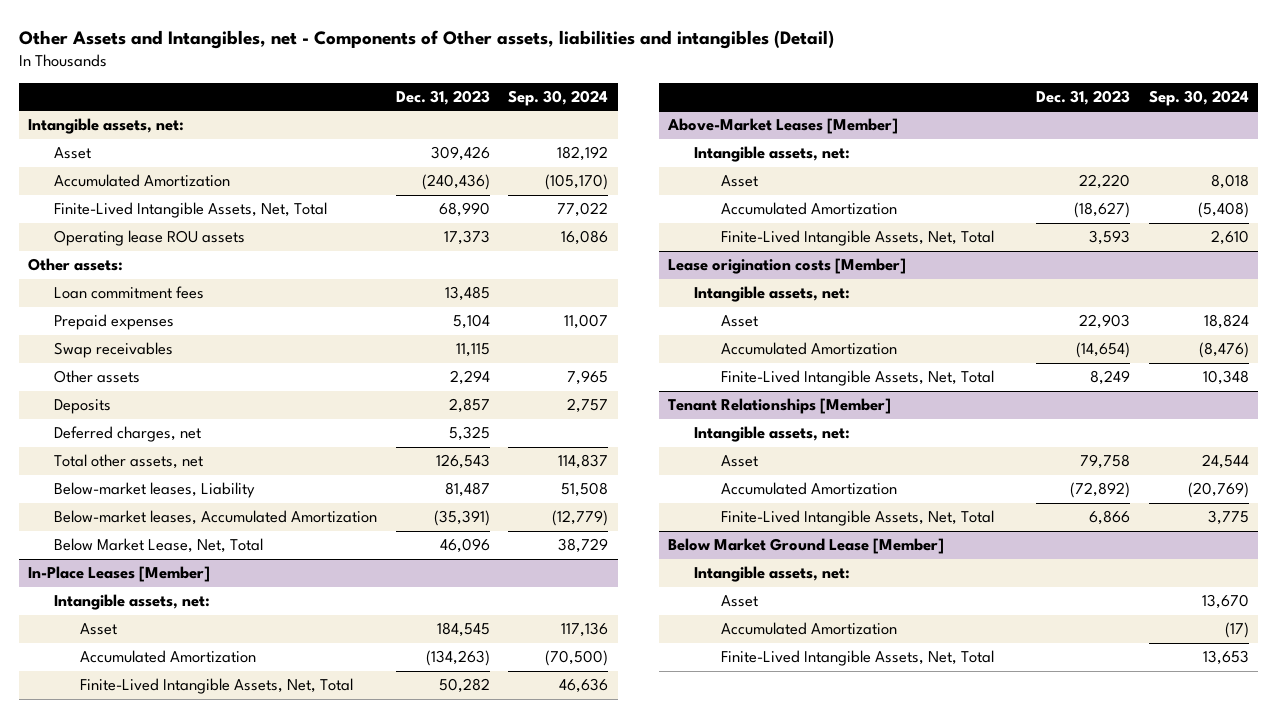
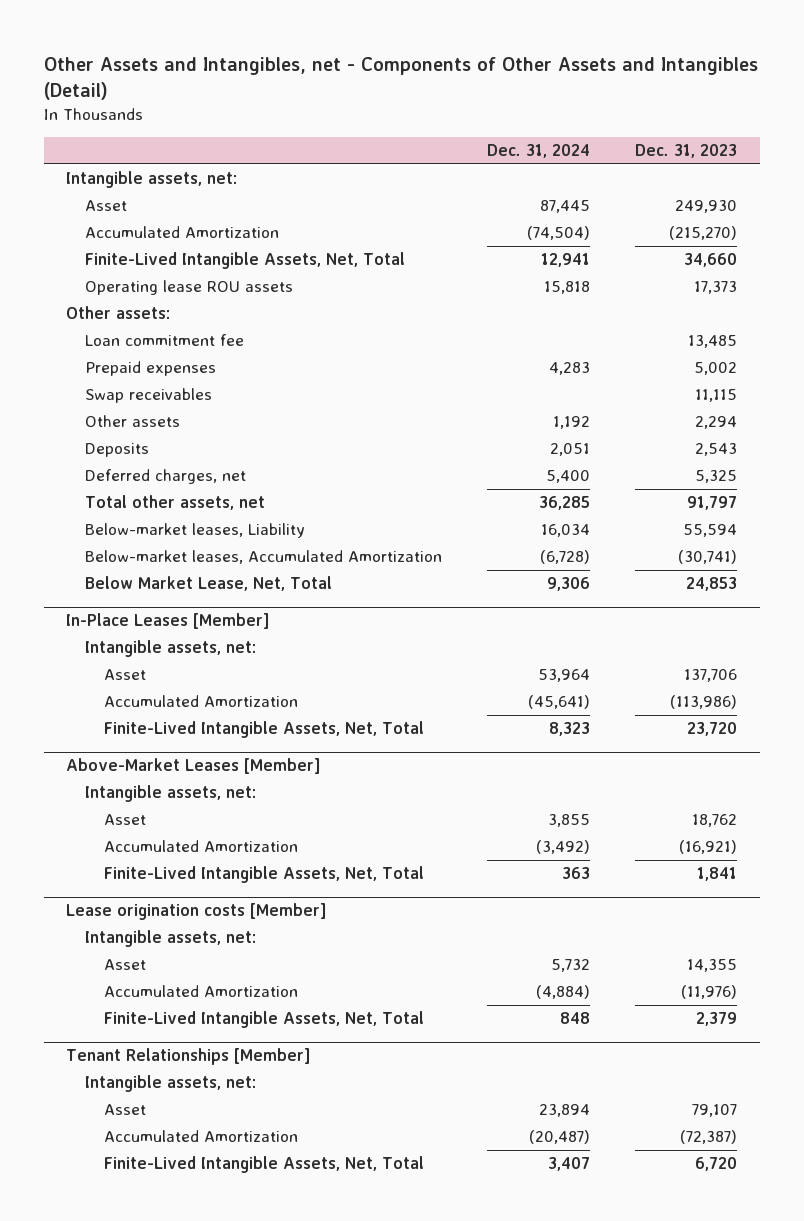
- Other Assets and Intangibles, net - Components of Other assets, liabilities and intangibles (Detail)
+ Other Assets and Intangibles, net - Components of Other Assets and Intangibles (Detail)
- | Dec. 31, 2023 | Sep. 30, 2024
+ | Dec. 31, 2024 | Dec. 31, 2023
- Asset | 309,426 | 182,192
- Accumulated Amortization | (240,436) | (105,170)
- Finite-Lived Intangible Assets, Net, Total | 68,990 | 77,022
+ Asset | 87,445 | 249,930
+ Accumulated Amortization | (74,504) | (215,270)
+ Finite-Lived Intangible Assets, Net, Total | 12,941 | 34,660
- Loan commitment fees | 13,485 |
- Prepaid expenses | 5,104 | 11,007
+ Loan commitment fee | | 13,485
+ Prepaid expenses | 4,283 | 5,002
- Deposits | 2,857 | 2,757
+ Deposits | 2,051 | 2,543
- Total other assets, net | 126,543 | 114,837
- Below-market leases, Liability | 81,487 | 51,508
- Below-market leases, Accumulated Amortization | (35,391) | (12,779)
- Below Market Lease, Net, Total | 46,096 | 38,729
+ Total other assets, net | 36,285 | 91,797
+ Below-market leases, Liability | 16,034 | 55,594
+ Below-market leases, Accumulated Amortization | (6,728) | (30,741)
+ Below Market Lease, Net, Total | 9,306 | 24,853
@ In-Place Leases [Member]
- Asset | 184,545 | 117,136
- Accumulated Amortization | (134,263) | (70,500)
- Finite-Lived Intangible Assets, Net, Total | 50,282 | 46,636
+ Asset | 53,964 | 137,706
+ Accumulated Amortization | (45,641) | (113,986)
+ Finite-Lived Intangible Assets, Net, Total | 8,323 | 23,720
@ Above-Market Leases [Member]
- Asset | 22,220 | 8,018
- Accumulated Amortization | (18,627) | (5,408)
- Finite-Lived Intangible Assets, Net, Total | 3,593 | 2,610
+ Asset | 3,855 | 18,762
+ Accumulated Amortization | (3,492) | (16,921)
+ Finite-Lived Intangible Assets, Net, Total | 363 | 1,841
@ Lease origination costs [Member]
- Asset | 22,903 | 18,824
- Accumulated Amortization | (14,654) | (8,476)
- Finite-Lived Intangible Assets, Net, Total | 8,249 | 10,348
+ Asset | 5,732 | 14,355
+ Accumulated Amortization | (4,884) | (11,976)
+ Finite-Lived Intangible Assets, Net, Total | 848 | 2,379
@ Tenant Relationships [Member]
- Asset | 79,758 | 24,544
- Accumulated Amortization | (72,892) | (20,769)
- Finite-Lived Intangible Assets, Net, Total | 6,866 | 3,775
- Below Market Ground Lease [Member]
- Intangible assets, net:
- Asset | | 13,670
- Accumulated Amortization | | (17)
- Finite-Lived Intangible Assets, Net, Total | | 13,653
@ Tenant Relationships [Member]
+ Asset | 23,894 | 79,107
+ Accumulated Amortization | (20,487) | (72,387)
+ Finite-Lived Intangible Assets, Net, Total | 3,407 | 6,720

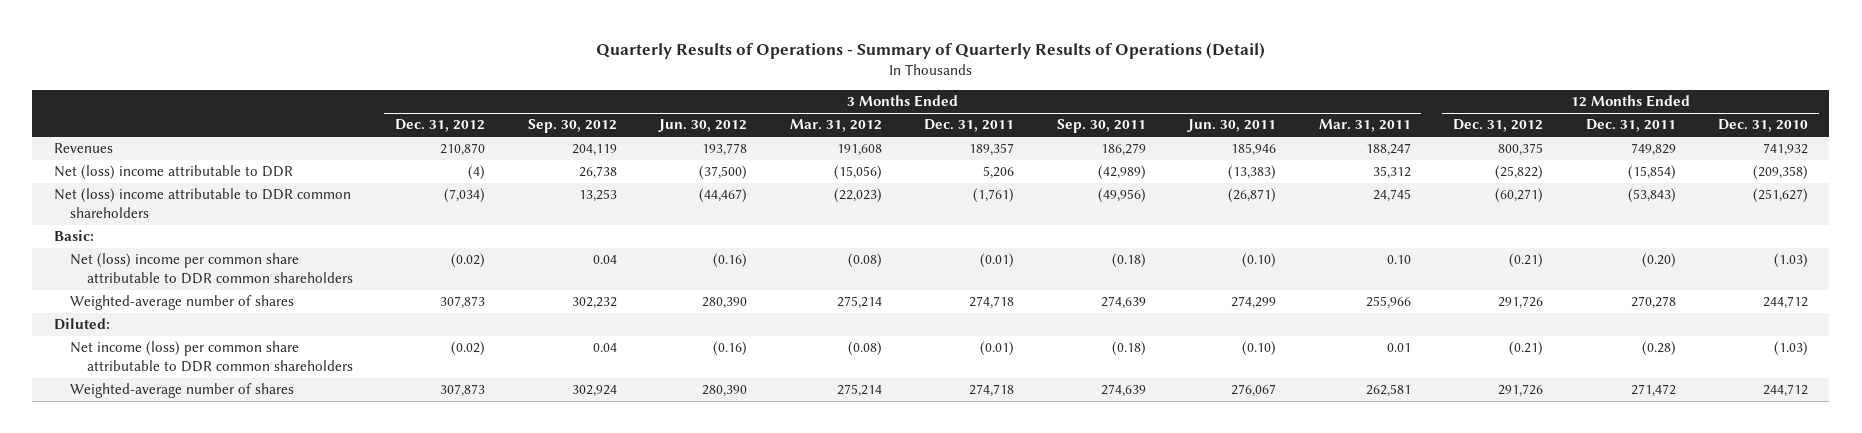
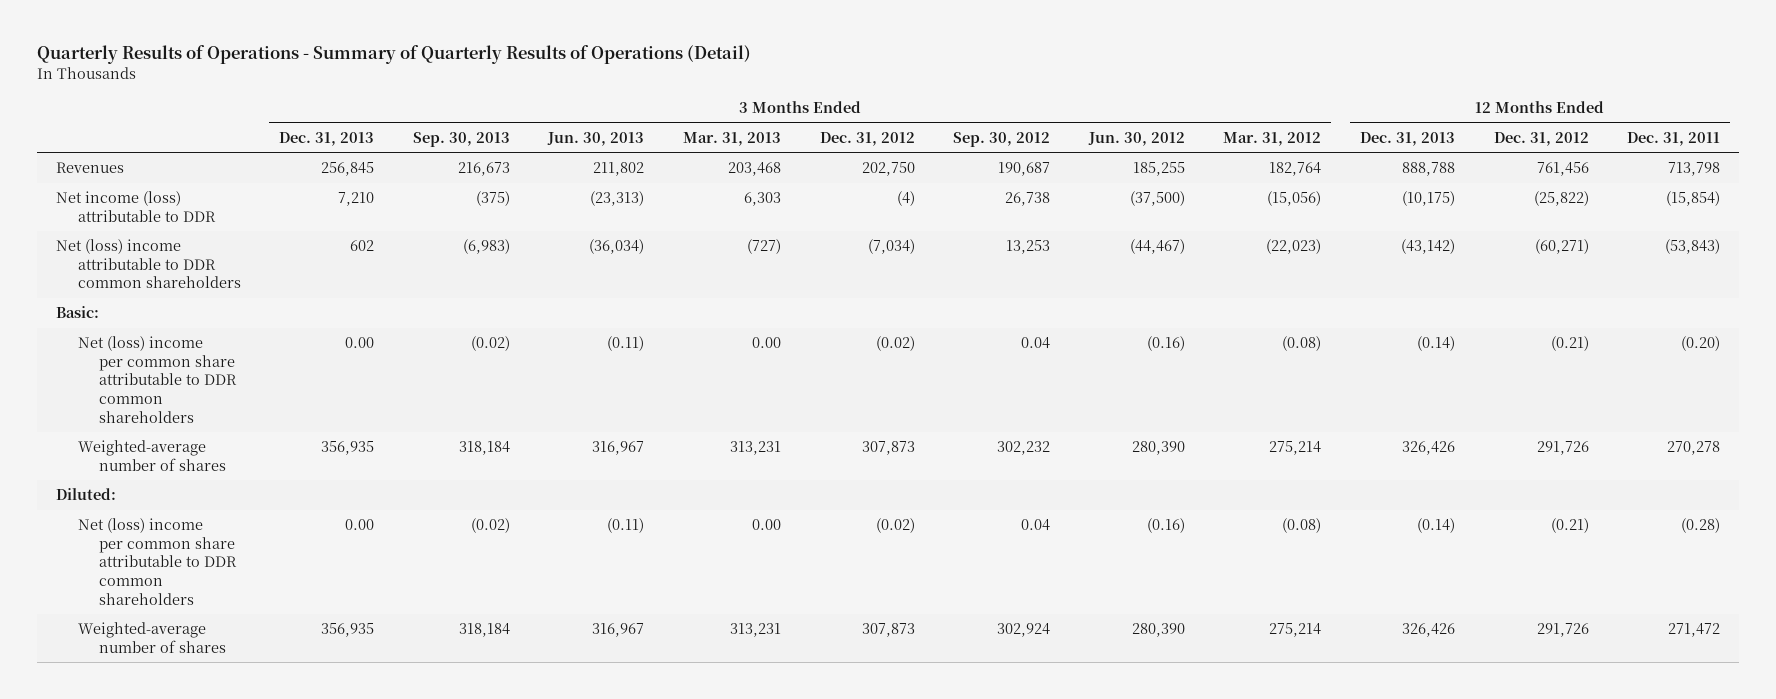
- | 3 Months Ended Dec. 31, 2012 | 3 Months Ended Sep. 30, 2012 | 3 Months Ended Jun. 30, 2012 | 3 Months Ended Mar. 31, 2012 | 3 Months Ended Dec. 31, 2011 | 3 Months Ended Sep. 30, 2011 | 3 Months Ended Jun. 30, 2011 | 3 Months Ended Mar. 31, 2011 | 12 Months Ended Dec. 31, 2012 | 12 Months Ended Dec. 31, 2011 | 12 Months Ended Dec. 31, 2010
+ | 3 Months Ended Dec. 31, 2013 | 3 Months Ended Sep. 30, 2013 | 3 Months Ended Jun. 30, 2013 | 3 Months Ended Mar. 31, 2013 | 3 Months Ended Dec. 31, 2012 | 3 Months Ended Sep. 30, 2012 | 3 Months Ended Jun. 30, 2012 | 3 Months Ended Mar. 31, 2012 | 12 Months Ended Dec. 31, 2013 | 12 Months Ended Dec. 31, 2012 | 12 Months Ended Dec. 31, 2011
- Revenues | 210,870 | 204,119 | 193,778 | 191,608 | 189,357 | 186,279 | 185,946 | 188,247 | 800,375 | 749,829 | 741,932
- Net (loss) income attributable to DDR | (4) | 26,738 | (37,500) | (15,056) | 5,206 | (42,989) | (13,383) | 35,312 | (25,822) | (15,854) | (209,358)
+ Revenues | 256,845 | 216,673 | 211,802 | 203,468 | 202,750 | 190,687 | 185,255 | 182,764 | 888,788 | 761,456 | 713,798
+ Net income (loss) attributable to DDR | 7,210 | (375) | (23,313) | 6,303 | (4) | 26,738 | (37,500) | (15,056) | (10,175) | (25,822) | (15,854)
- Net income (loss) per common share attributable to DDR common shareholders | (0.02) | 0.04 | (0.16) | (0.08) | (0.01) | (0.18) | (0.10) | 0.01 | (0.21) | (0.28) | (1.03)
+ Net (loss) income per common share attributable to DDR common shareholders | 0.00 | (0.02) | (0.11) | 0.00 | (0.02) | 0.04 | (0.16) | (0.08) | (0.14) | (0.21) | (0.28)

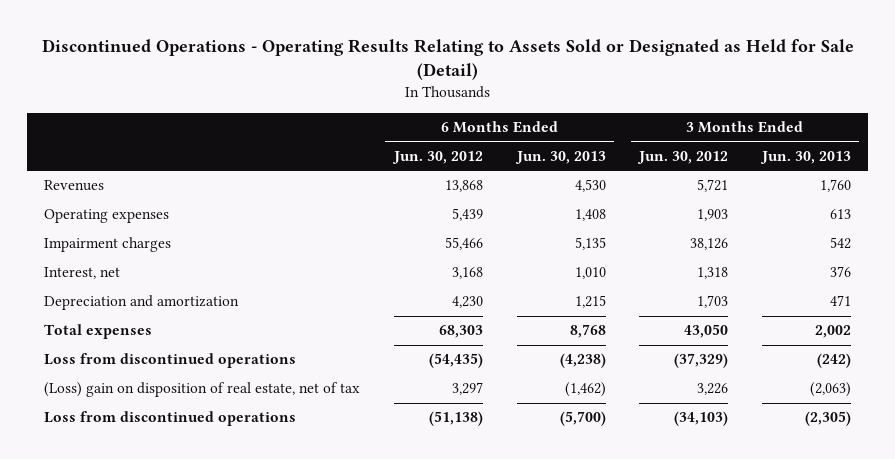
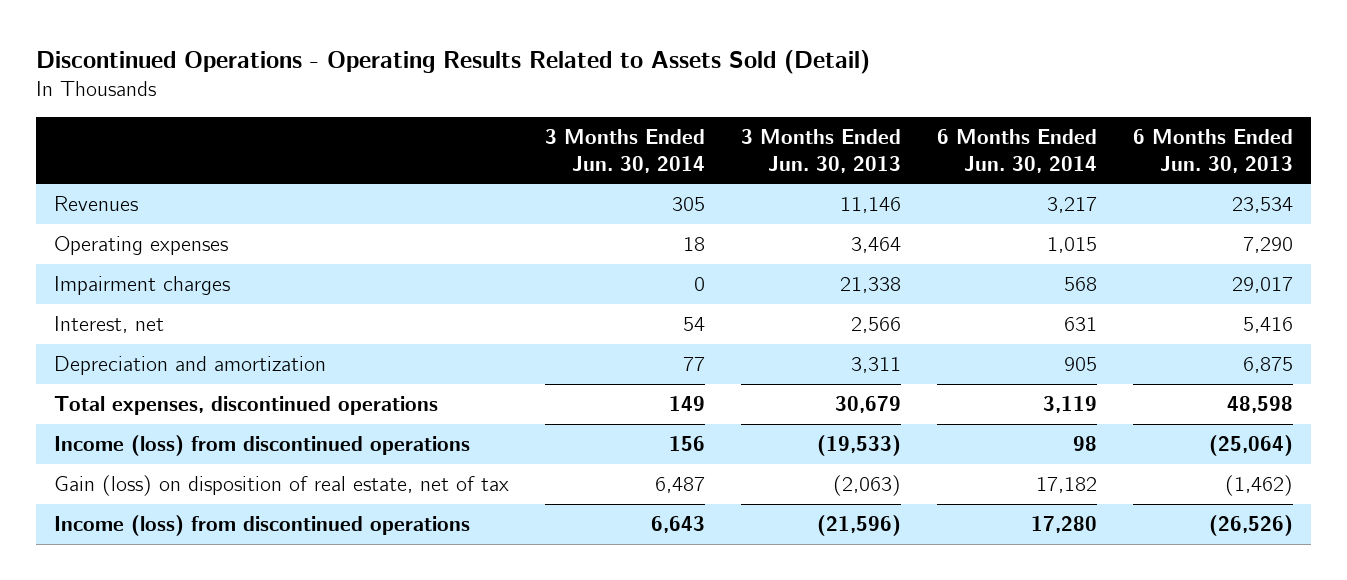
- Discontinued Operations - Operating Results Relating to Assets Sold or Designated as Held for Sale (Detail)
+ Discontinued Operations - Operating Results Related to Assets Sold (Detail)
- | 6 Months Ended Jun. 30, 2012 | 6 Months Ended Jun. 30, 2013 | 3 Months Ended Jun. 30, 2012 | 3 Months Ended Jun. 30, 2013
+ | 3 Months Ended Jun. 30, 2014 | 3 Months Ended Jun. 30, 2013 | 6 Months Ended Jun. 30, 2014 | 6 Months Ended Jun. 30, 2013
- Revenues | 13,868 | 4,530 | 5,721 | 1,760
- Operating expenses | 5,439 | 1,408 | 1,903 | 613
- Impairment charges | 55,466 | 5,135 | 38,126 | 542
- Interest, net | 3,168 | 1,010 | 1,318 | 376
- Depreciation and amortization | 4,230 | 1,215 | 1,703 | 471
- Total expenses | 68,303 | 8,768 | 43,050 | 2,002
- Loss from discontinued operations | (54,435) | (4,238) | (37,329) | (242)
- (Loss) gain on disposition of real estate, net of tax | 3,297 | (1,462) | 3,226 | (2,063)
- Loss from discontinued operations | (51,138) | (5,700) | (34,103) | (2,305)
+ Revenues | 305 | 11,146 | 3,217 | 23,534
+ Operating expenses | 18 | 3,464 | 1,015 | 7,290
+ Impairment charges | 0 | 21,338 | 568 | 29,017
+ Interest, net | 54 | 2,566 | 631 | 5,416
+ Depreciation and amortization | 77 | 3,311 | 905 | 6,875
+ Total expenses, discontinued operations | 149 | 30,679 | 3,119 | 48,598
+ Income (loss) from discontinued operations | 156 | (19,533) | 98 | (25,064)
+ Gain (loss) on disposition of real estate, net of tax | 6,487 | (2,063) | 17,182 | (1,462)
+ Income (loss) from discontinued operations | 6,643 | (21,596) | 17,280 | (26,526)

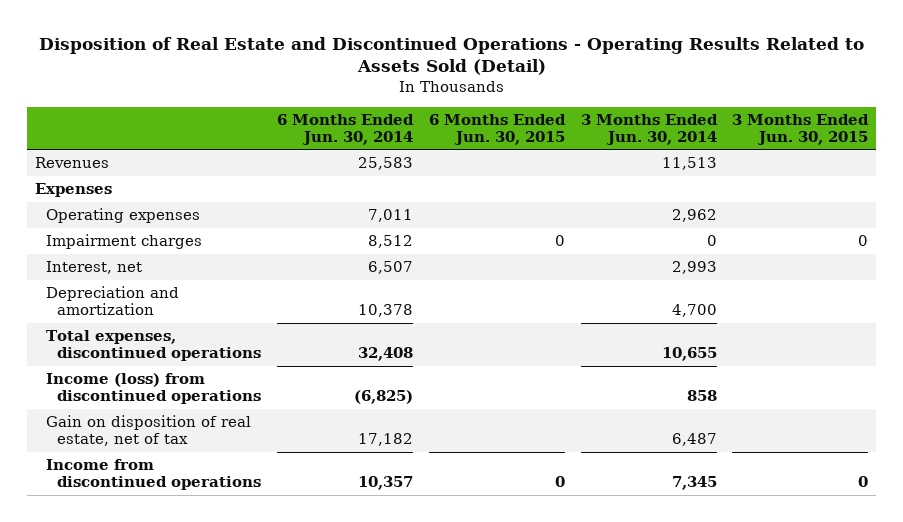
- Discontinued Operations - Operating Results Related to Assets Sold (Detail)
+ Disposition of Real Estate and Discontinued Operations - Operating Results Related to Assets Sold (Detail)
- | 3 Months Ended Jun. 30, 2014 | 3 Months Ended Jun. 30, 2013 | 6 Months Ended Jun. 30, 2014 | 6 Months Ended Jun. 30, 2013
+ | 6 Months Ended Jun. 30, 2014 | 6 Months Ended Jun. 30, 2015 | 3 Months Ended Jun. 30, 2014 | 3 Months Ended Jun. 30, 2015
- Revenues | 305 | 11,146 | 3,217 | 23,534
- Operating expenses | 18 | 3,464 | 1,015 | 7,290
- Impairment charges | 0 | 21,338 | 568 | 29,017
- Interest, net | 54 | 2,566 | 631 | 5,416
- Depreciation and amortization | 77 | 3,311 | 905 | 6,875
- Total expenses, discontinued operations | 149 | 30,679 | 3,119 | 48,598
- Income (loss) from discontinued operations | 156 | (19,533) | 98 | (25,064)
- Gain (loss) on disposition of real estate, net of tax | 6,487 | (2,063) | 17,182 | (1,462)
- Income (loss) from discontinued operations | 6,643 | (21,596) | 17,280 | (26,526)
+ Revenues | 25,583 | | 11,513 |
+ Expenses
+ Operating expenses | 7,011 | | 2,962 |
+ Impairment charges | 8,512 | 0 | 0 | 0
+ Interest, net | 6,507 | | 2,993 |
+ Depreciation and amortization | 10,378 | | 4,700 |
+ Total expenses, discontinued operations | 32,408 | | 10,655 |
+ Income (loss) from discontinued operations | (6,825) | | 858 |
+ Gain on disposition of real estate, net of tax | 17,182 | | 6,487 |
+ Income from discontinued operations | 10,357 | 0 | 7,345 | 0

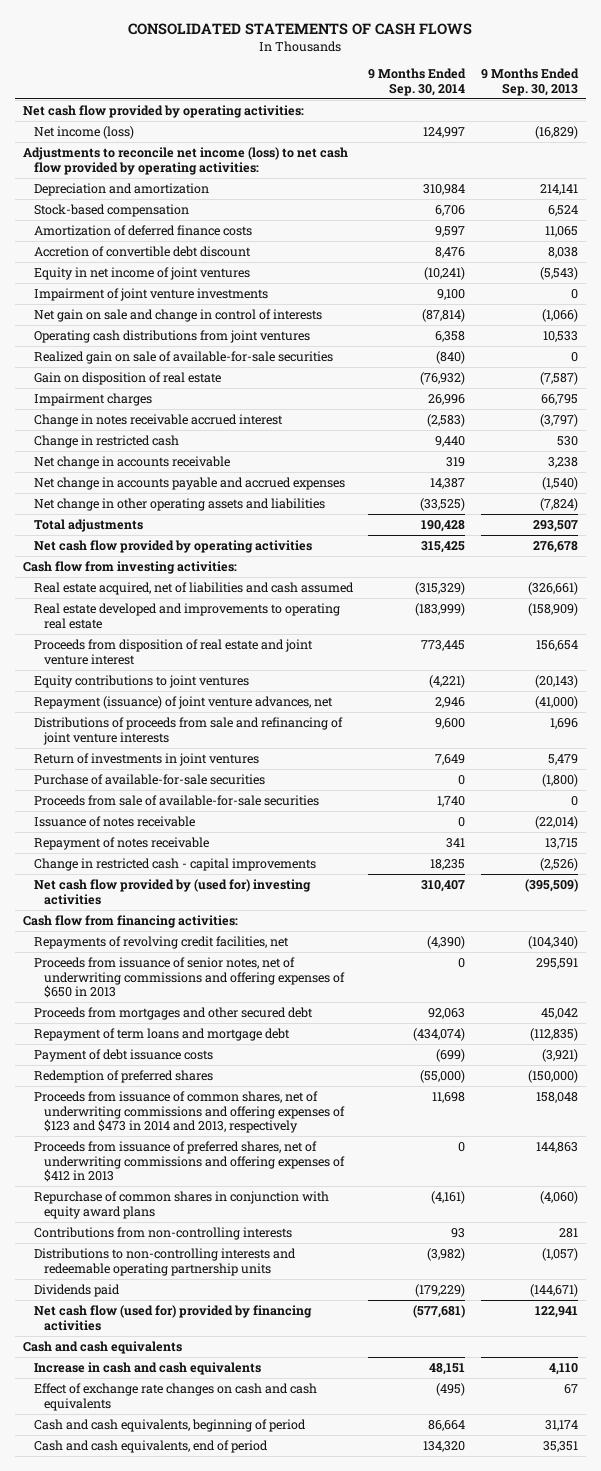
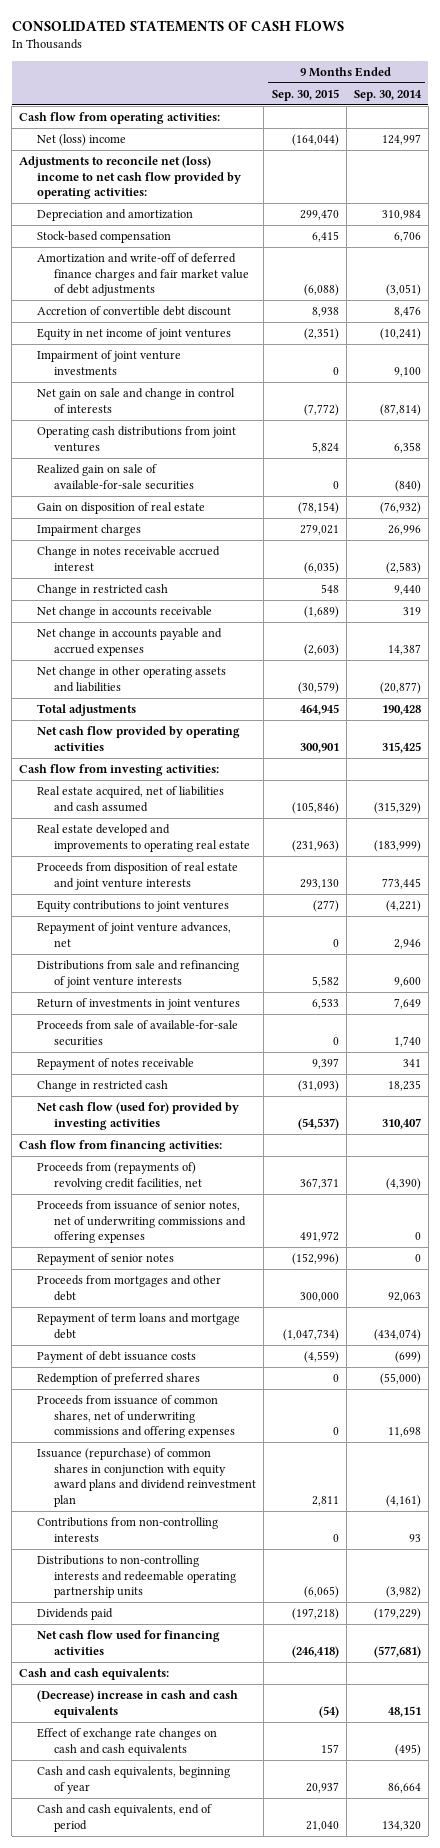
- | 9 Months Ended Sep. 30, 2014 | 9 Months Ended Sep. 30, 2013
+ | 9 Months Ended Sep. 30, 2015 | 9 Months Ended Sep. 30, 2014
- Net cash flow provided by operating activities:
- Net income (loss) | 124,997 | (16,829)
- Adjustments to reconcile net income (loss) to net cash flow provided by operating activities:
+ Cash flow from operating activities:
+ Net (loss) income | (164,044) | 124,997
+ Adjustments to reconcile net (loss) income to net cash flow provided by operating activities:
- Amortization of deferred finance costs | 9,597 | 11,065
+ Amortization and write-off of deferred finance charges and fair market value of debt adjustments | (6,088) | (3,051)
- Net change in other operating assets and liabilities | (33,525) | (7,824)
+ Net change in other operating assets and liabilities | (30,579) | (20,877)
- Proceeds from disposition of real estate and joint venture interest | 773,445 | 156,654
+ Proceeds from disposition of real estate and joint venture interests | 293,130 | 773,445
- Repayment (issuance) of joint venture advances, net | 2,946 | (41,000)
- Distributions of proceeds from sale and refinancing of joint venture interests | 9,600 | 1,696
+ Repayment of joint venture advances, net | 0 | 2,946
+ Distributions from sale and refinancing of joint venture interests | 5,582 | 9,600
- Purchase of available-for-sale securities | 0 | (1,800)
- Issuance of notes receivable | 0 | (22,014)
- Change in restricted cash - capital improvements | 18,235 | (2,526)
- Net cash flow provided by (used for) investing activities | 310,407 | (395,509)
+ Change in restricted cash | (31,093) | 18,235
+ Net cash flow (used for) provided by investing activities | (54,537) | 310,407
- Repayments of revolving credit facilities, net | (4,390) | (104,340)
- Proceeds from issuance of senior notes, net of underwriting commissions and offering expenses of $650 in 2013 | 0 | 295,591
- Proceeds from mortgages and other secured debt | 92,063 | 45,042
+ Proceeds from (repayments of) revolving credit facilities, net | 367,371 | (4,390)
+ Proceeds from issuance of senior notes, net of underwriting commissions and offering expenses | 491,972 | 0
+ Repayment of senior notes | (152,996) | 0
+ Proceeds from mortgages and other debt | 300,000 | 92,063
- Proceeds from issuance of common shares, net of underwriting commissions and offering expenses of $123 and $473 in 2014 and 2013, respectively | 11,698 | 158,048
- Proceeds from issuance of preferred shares, net of underwriting commissions and offering expenses of $412 in 2013 | 0 | 144,863
- Repurchase of common shares in conjunction with equity award plans | (4,161) | (4,060)
+ Proceeds from issuance of common shares, net of underwriting commissions and offering expenses | 0 | 11,698
+ Issuance (repurchase) of common shares in conjunction with equity award plans and dividend reinvestment plan | 2,811 | (4,161)
- Net cash flow (used for) provided by financing activities | (577,681) | 122,941
- Cash and cash equivalents
- Increase in cash and cash equivalents | 48,151 | 4,110
+ Net cash flow used for financing activities | (246,418) | (577,681)
+ Cash and cash equivalents:
+ (Decrease) increase in cash and cash equivalents | (54) | 48,151
- Cash and cash equivalents, beginning of period | 86,664 | 31,174
+ Cash and cash equivalents, beginning of year | 20,937 | 86,664

